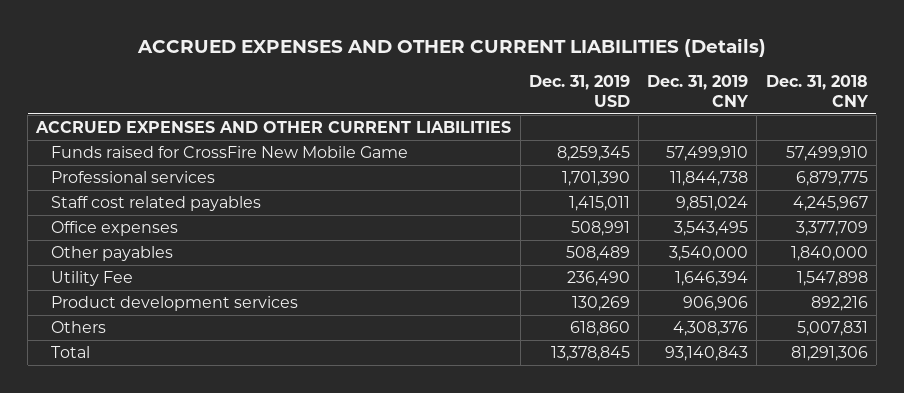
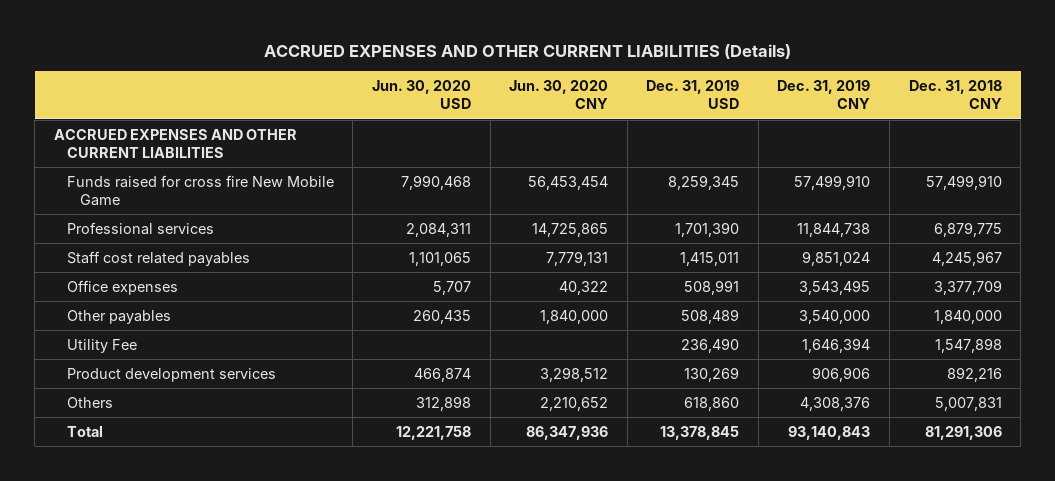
- | Dec. 31, 2019 USD | Dec. 31, 2019 CNY | Dec. 31, 2018 CNY
+ | Jun. 30, 2020 USD | Jun. 30, 2020 CNY | Dec. 31, 2019 USD | Dec. 31, 2019 CNY | Dec. 31, 2018 CNY
- Funds raised for CrossFire New Mobile Game | 8,259,345 | 57,499,910 | 57,499,910
+ Funds raised for cross fire New Mobile Game | 7,990,468 | 56,453,454 | 8,259,345 | 57,499,910 | 57,499,910

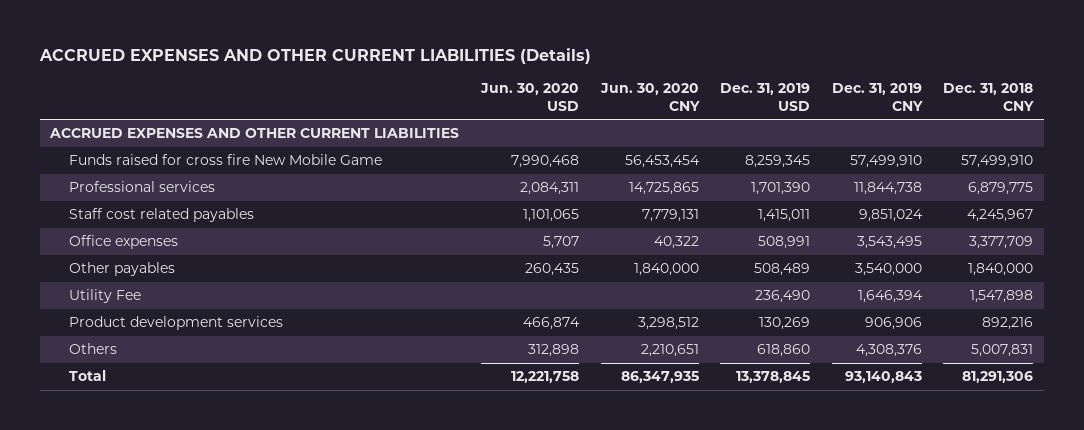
- Others | 312,898 | 2,210,652 | 618,860 | 4,308,376 | 5,007,831
- Total | 12,221,758 | 86,347,936 | 13,378,845 | 93,140,843 | 81,291,306
+ Others | 312,898 | 2,210,651 | 618,860 | 4,308,376 | 5,007,831
+ Total | 12,221,758 | 86,347,935 | 13,378,845 | 93,140,843 | 81,291,306

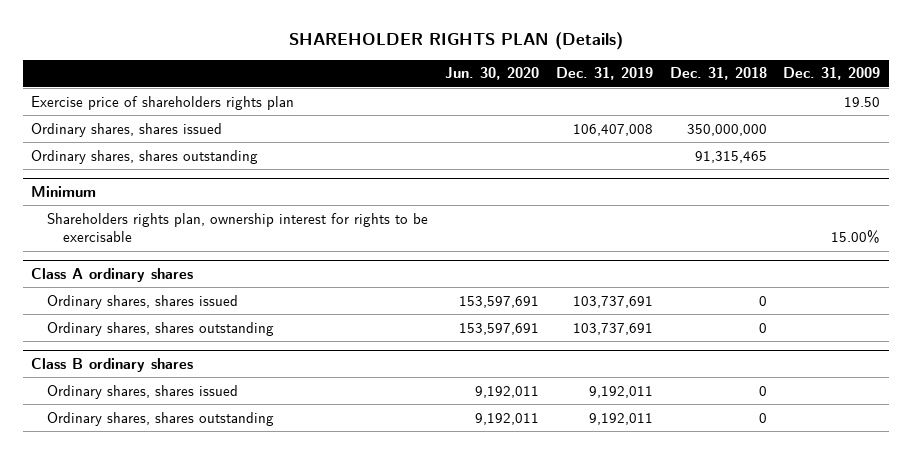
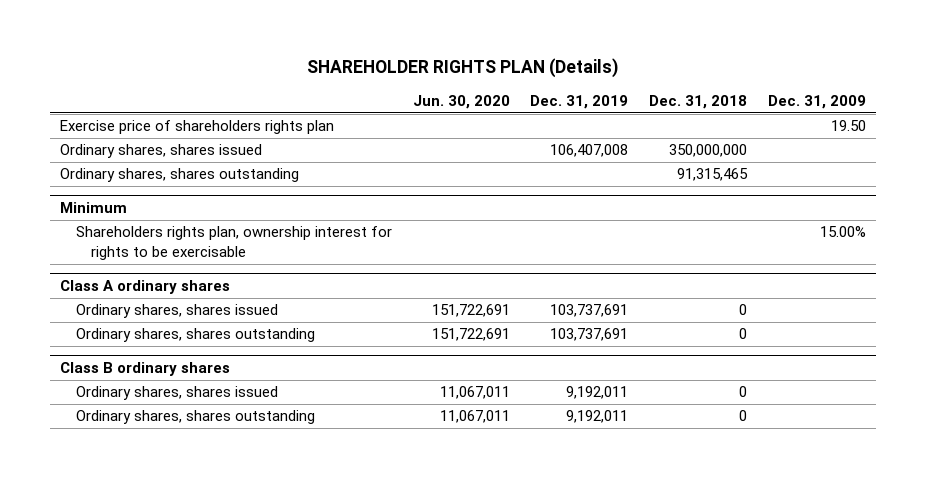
@ Class A ordinary shares
- Ordinary shares, shares issued | 153,597,691 | 103,737,691 | 0 |
- Ordinary shares, shares outstanding | 153,597,691 | 103,737,691 | 0 |
+ Ordinary shares, shares issued | 151,722,691 | 103,737,691 | 0 |
+ Ordinary shares, shares outstanding | 151,722,691 | 103,737,691 | 0 |
@ Class B ordinary shares
- Ordinary shares, shares issued | 9,192,011 | 9,192,011 | 0 |
- Ordinary shares, shares outstanding | 9,192,011 | 9,192,011 | 0 |
+ Ordinary shares, shares issued | 11,067,011 | 9,192,011 | 0 |
+ Ordinary shares, shares outstanding | 11,067,011 | 9,192,011 | 0 |

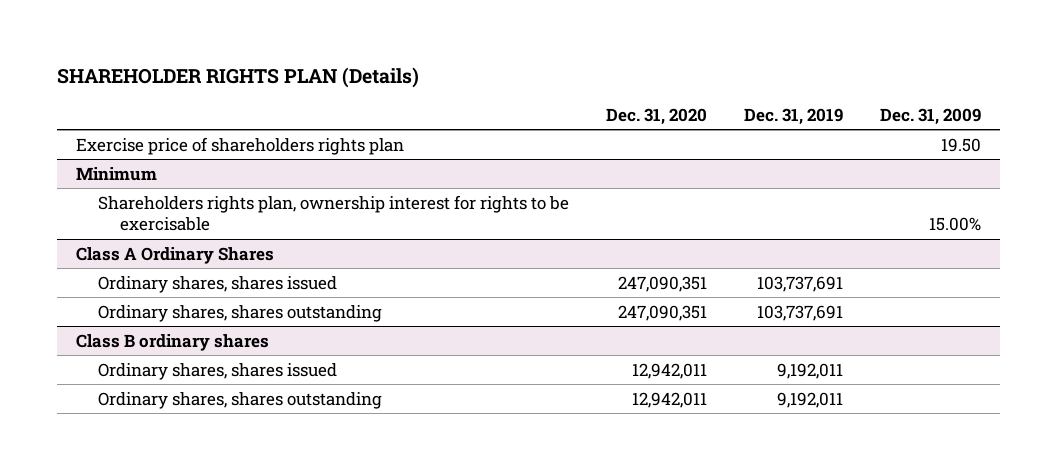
- | Jun. 30, 2020 | Dec. 31, 2019 | Dec. 31, 2018 | Dec. 31, 2009
+ | Dec. 31, 2020 | Dec. 31, 2019 | Dec. 31, 2009
- Ordinary shares, shares issued | | 106,407,008 | 350,000,000 |
- Ordinary shares, shares outstanding | | | 91,315,465 |
- Class A ordinary shares
+ Class A Ordinary Shares

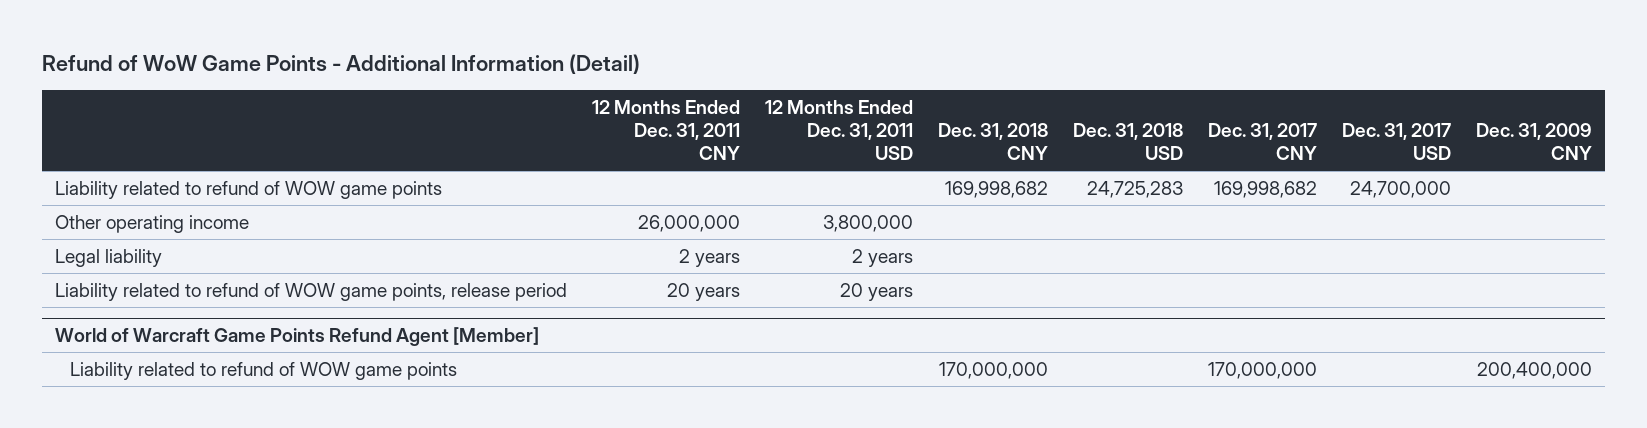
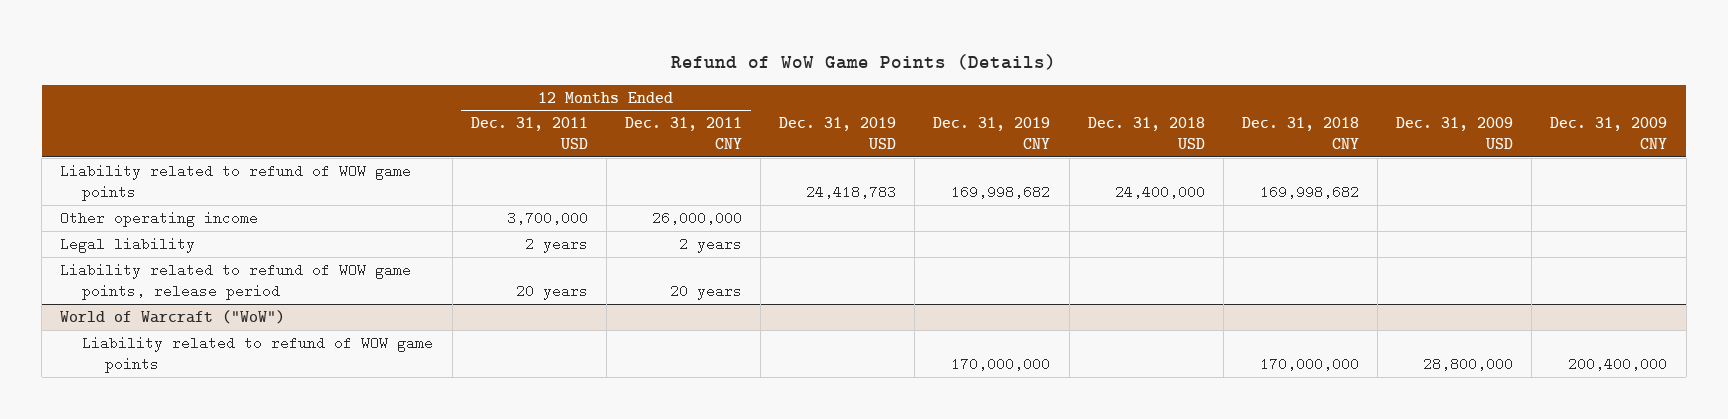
- Refund of WoW Game Points - Additional Information (Detail)
+ Refund of WoW Game Points (Details)
- | 12 Months Ended Dec. 31, 2011 CNY | 12 Months Ended Dec. 31, 2011 USD | Dec. 31, 2018 CNY | Dec. 31, 2018 USD | Dec. 31, 2017 CNY | Dec. 31, 2017 USD | Dec. 31, 2009 CNY
+ | 12 Months Ended Dec. 31, 2011 USD | 12 Months Ended Dec. 31, 2011 CNY | Dec. 31, 2019 USD | Dec. 31, 2019 CNY | Dec. 31, 2018 USD | Dec. 31, 2018 CNY | Dec. 31, 2009 USD | Dec. 31, 2009 CNY
- Liability related to refund of WOW game points | | | 169,998,682 | 24,725,283 | 169,998,682 | 24,700,000 |
- Other operating income | 26,000,000 | 3,800,000 | | | | |
+ Liability related to refund of WOW game points | | | 24,418,783 | 169,998,682 | 24,400,000 | 169,998,682 | |
+ Other operating income | 3,700,000 | 26,000,000 | | | | | |
- World of Warcraft Game Points Refund Agent [Member]
+ World of Warcraft ("WoW")

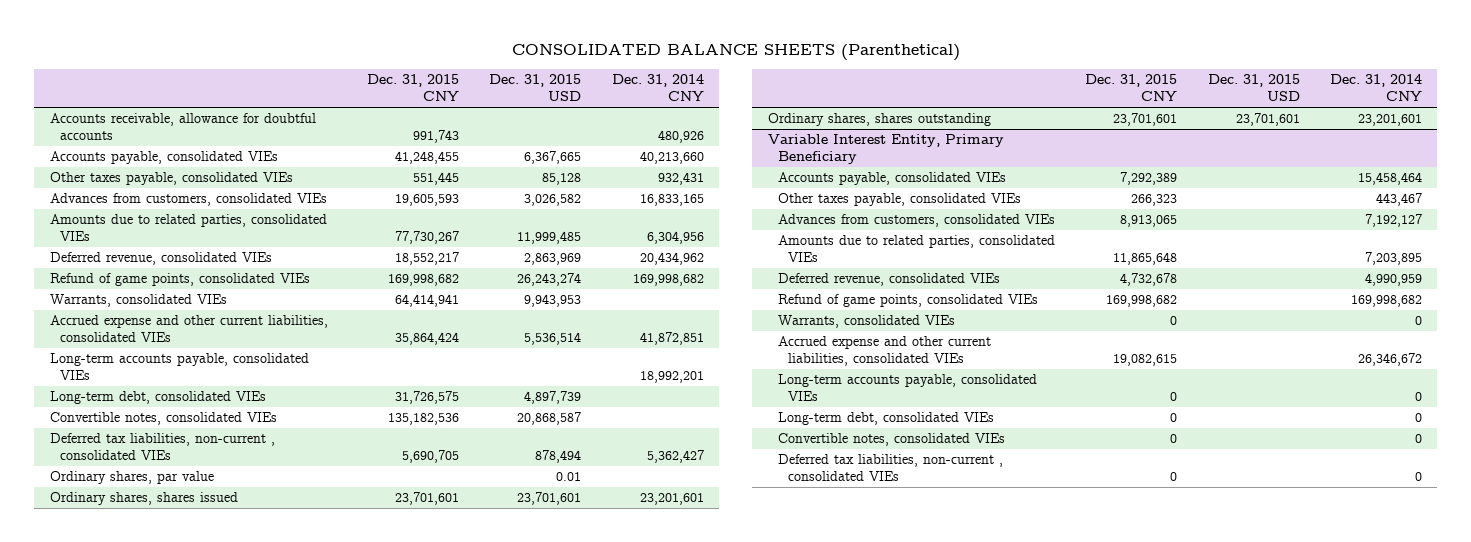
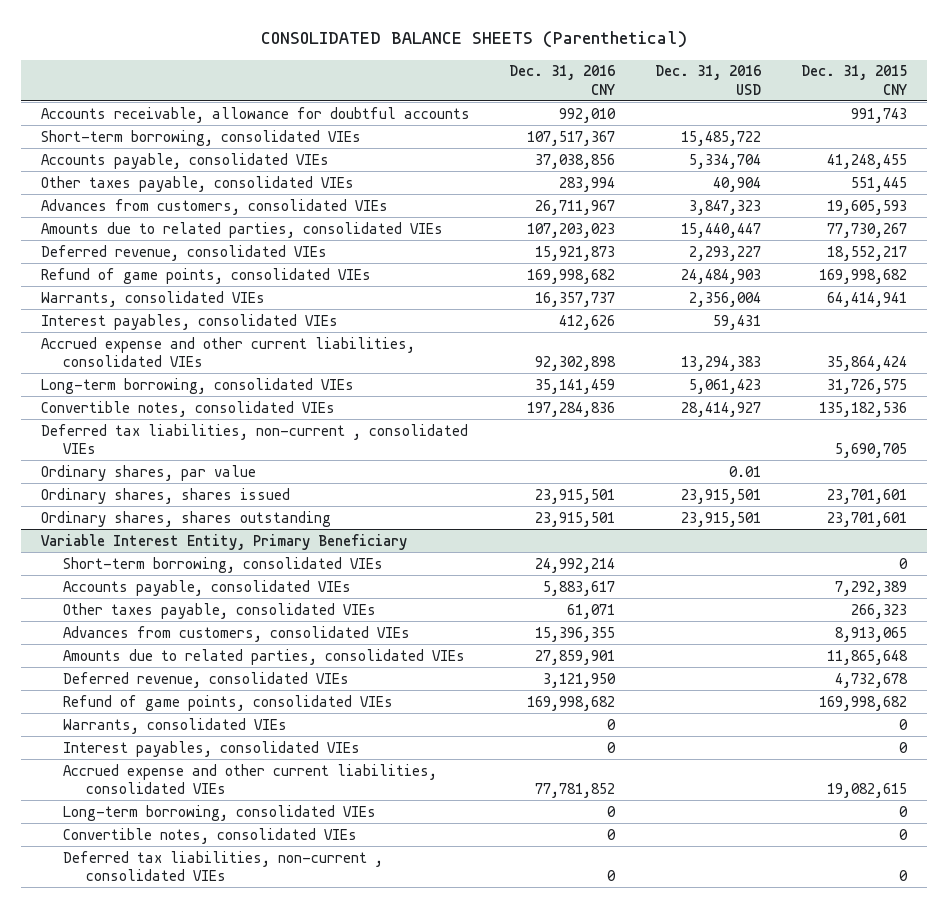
- | Dec. 31, 2015 CNY | Dec. 31, 2015 USD | Dec. 31, 2014 CNY
+ | Dec. 31, 2016 CNY | Dec. 31, 2016 USD | Dec. 31, 2015 CNY
+ Short-term borrowing, consolidated VIEs | 107,517,367 | 15,485,722 |
+ Interest payables, consolidated VIEs | 412,626 | 59,431 |
- Long-term accounts payable, consolidated VIEs | | | 18,992,201
- Long-term debt, consolidated VIEs | 31,726,575 | 4,897,739 |
+ Long-term borrowing, consolidated VIEs | 35,141,459 | 5,061,423 | 31,726,575
@ Variable Interest Entity, Primary Beneficiary
+ Short-term borrowing, consolidated VIEs | 24,992,214 | | 0
+ Interest payables, consolidated VIEs | 0 | | 0
- Long-term accounts payable, consolidated VIEs | 0 | | 0
- Long-term debt, consolidated VIEs | 0 | | 0
+ Long-term borrowing, consolidated VIEs | 0 | | 0

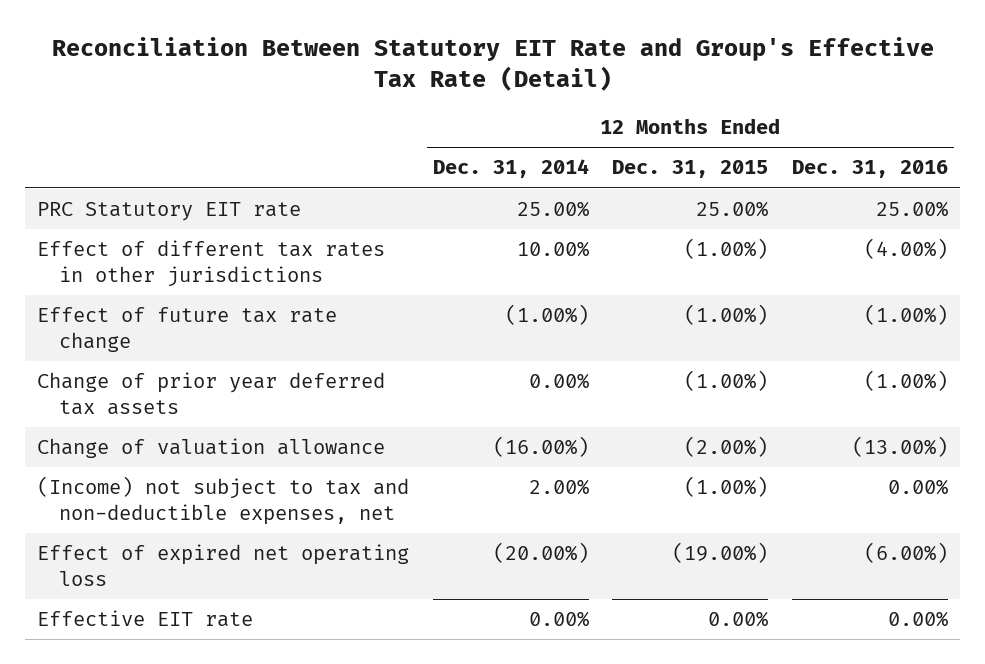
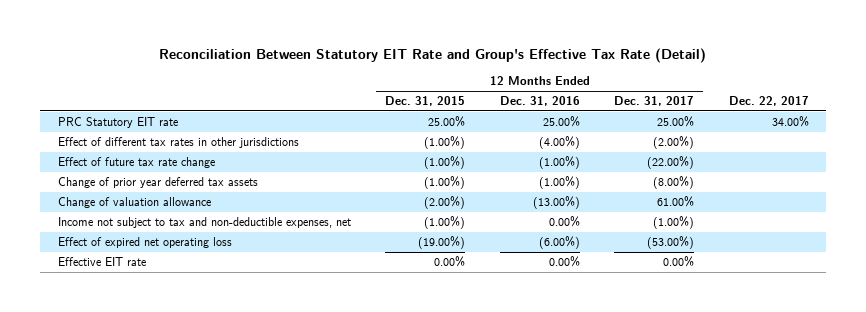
- | 12 Months Ended Dec. 31, 2014 | 12 Months Ended Dec. 31, 2015 | 12 Months Ended Dec. 31, 2016
+ | 12 Months Ended Dec. 31, 2015 | 12 Months Ended Dec. 31, 2016 | 12 Months Ended Dec. 31, 2017 | Dec. 22, 2017
- (Income) not subject to tax and non-deductible expenses, net | 2.00% | (1.00%) | 0.00%
+ Income not subject to tax and non-deductible expenses, net | (1.00%) | 0.00% | (1.00%) |

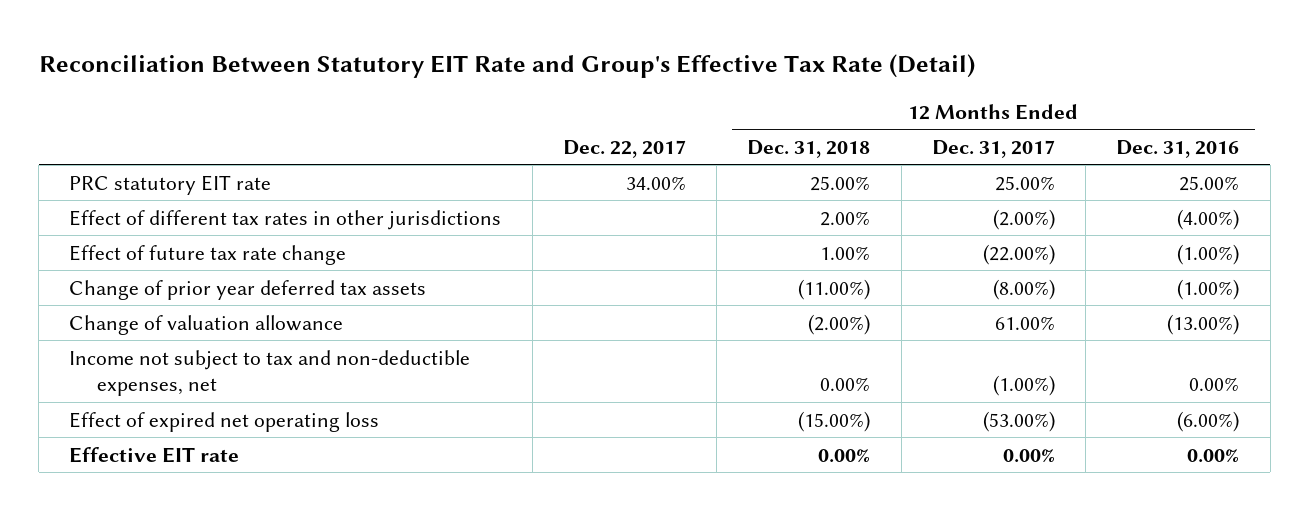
- | 12 Months Ended Dec. 31, 2015 | 12 Months Ended Dec. 31, 2016 | 12 Months Ended Dec. 31, 2017 | Dec. 22, 2017
+ | Dec. 22, 2017 | 12 Months Ended Dec. 31, 2018 | 12 Months Ended Dec. 31, 2017 | 12 Months Ended Dec. 31, 2016
- PRC Statutory EIT rate | 25.00% | 25.00% | 25.00% | 34.00%
+ PRC statutory EIT rate | 34.00% | 25.00% | 25.00% | 25.00%

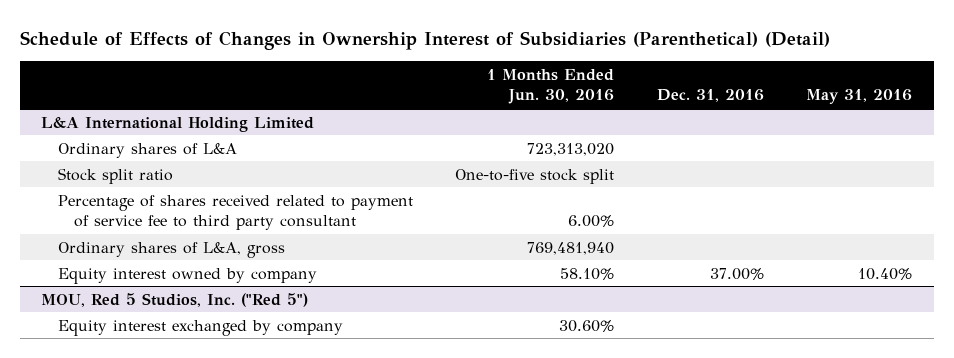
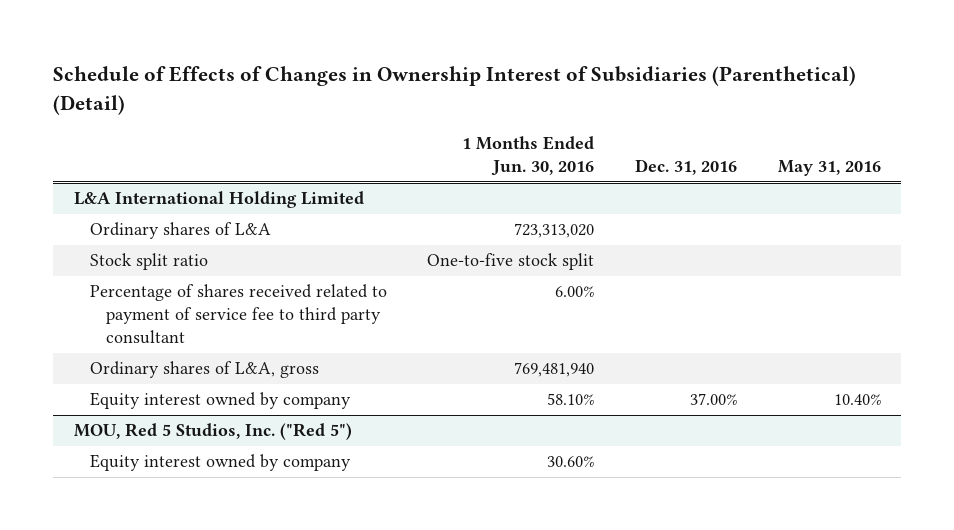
@ MOU, Red 5 Studios, Inc. ("Red 5")
- Equity interest exchanged by company | 30.60% | |
+ Equity interest owned by company | 30.60% | |

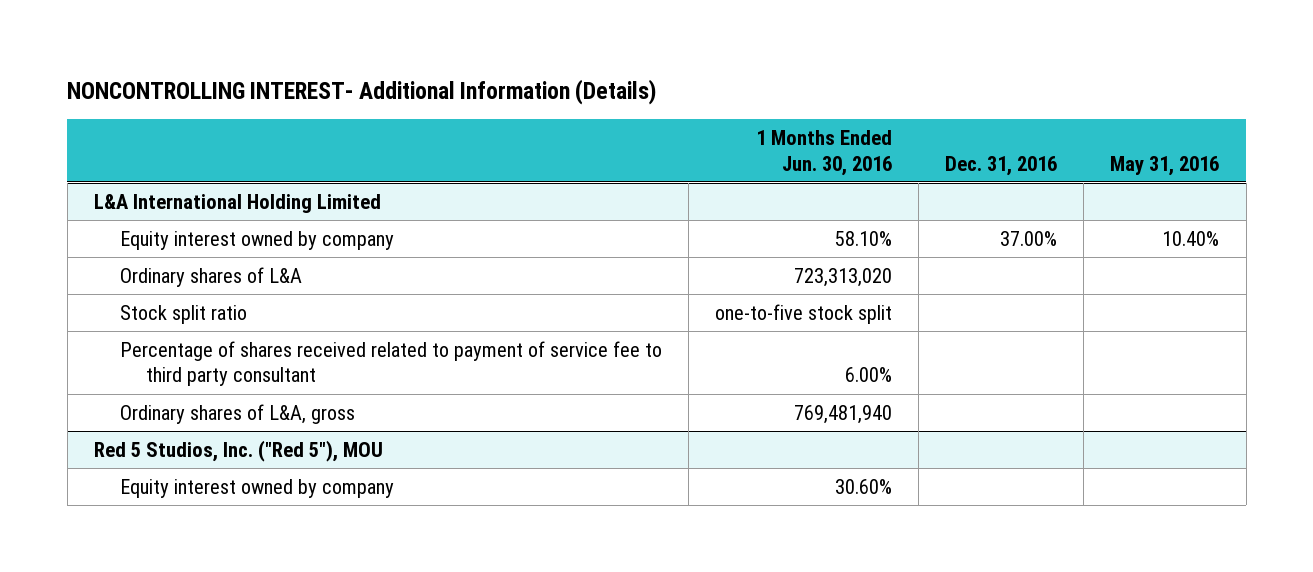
- Schedule of Effects of Changes in Ownership Interest of Subsidiaries (Parenthetical) (Detail)
+ NONCONTROLLING INTEREST- Additional Information (Details)
@ L&A International Holding Limited
moved up: Equity interest owned by company | 58.10% | 37.00% | 10.40%
- Stock split ratio | One-to-five stock split | |
+ Stock split ratio | one-to-five stock split | |
- MOU, Red 5 Studios, Inc. ("Red 5")
+ Red 5 Studios, Inc. ("Red 5"), MOU

